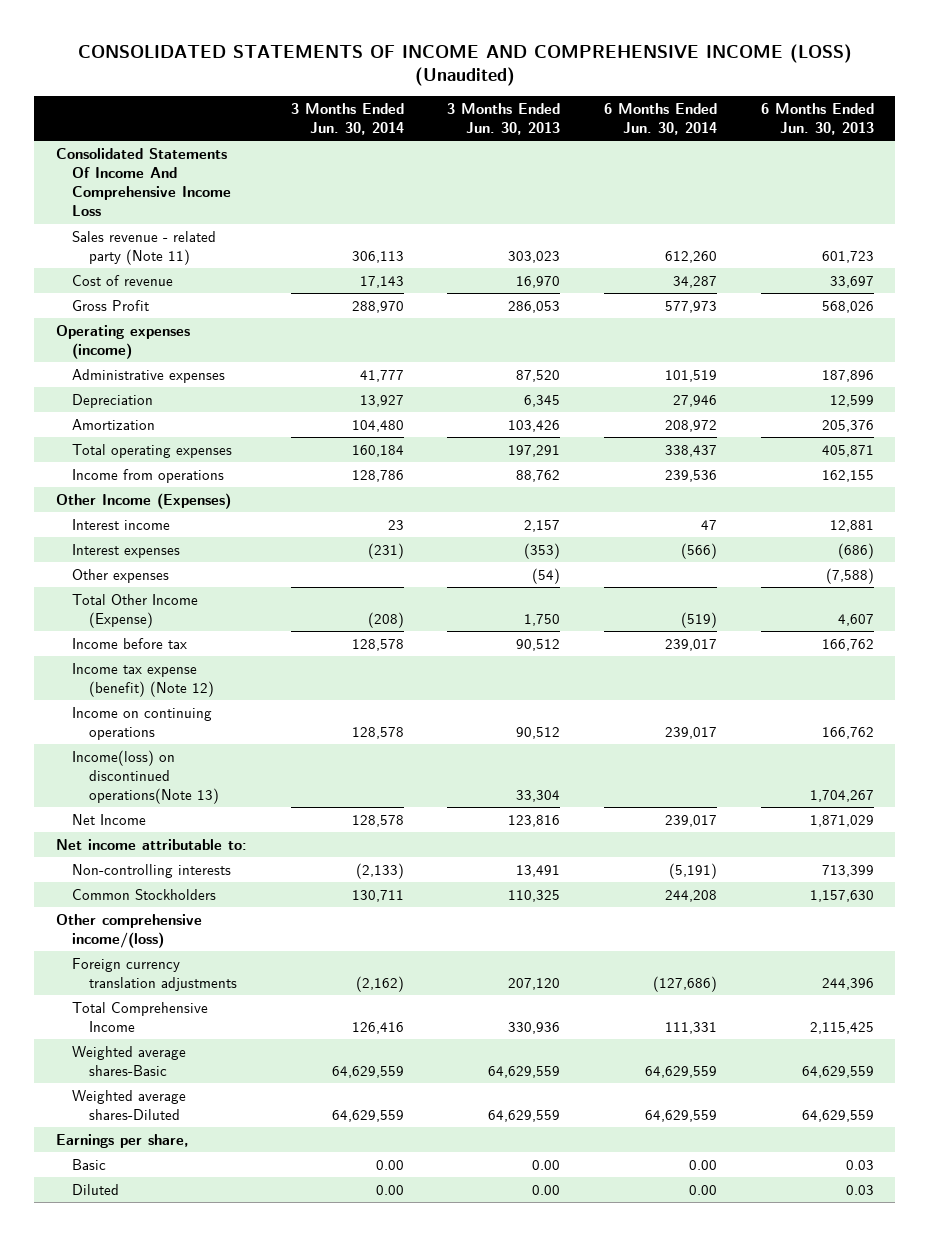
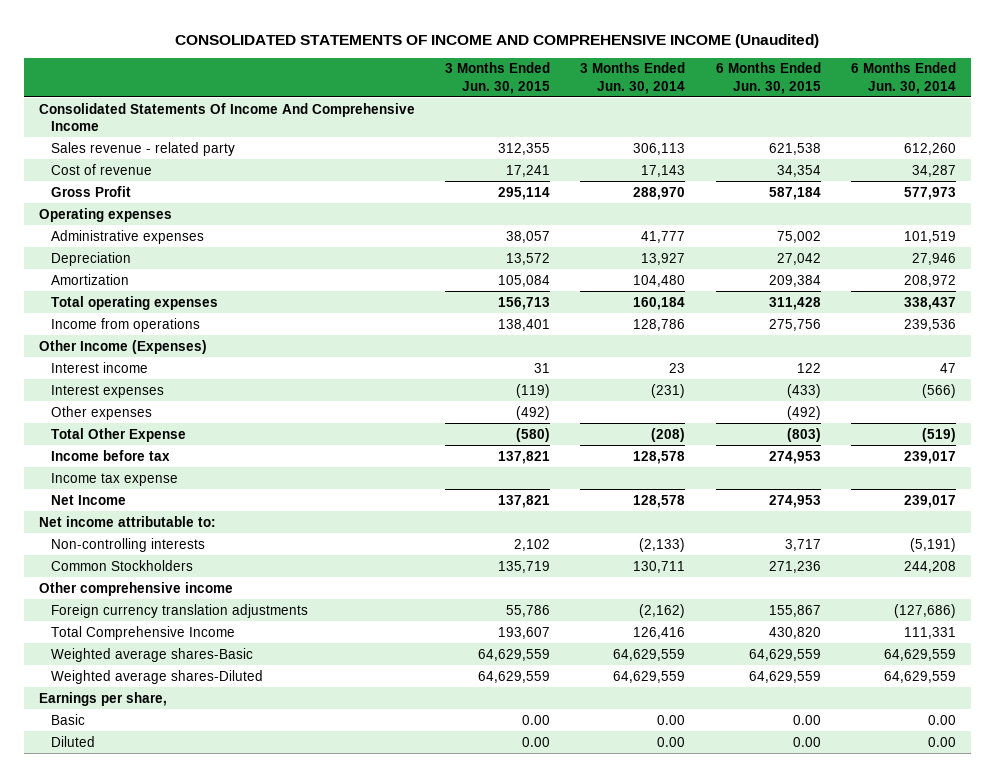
- CONSOLIDATED STATEMENTS OF INCOME AND COMPREHENSIVE INCOME (LOSS) (Unaudited)
+ CONSOLIDATED STATEMENTS OF INCOME AND COMPREHENSIVE INCOME (Unaudited)
- | 3 Months Ended Jun. 30, 2014 | 3 Months Ended Jun. 30, 2013 | 6 Months Ended Jun. 30, 2014 | 6 Months Ended Jun. 30, 2013
+ | 3 Months Ended Jun. 30, 2015 | 3 Months Ended Jun. 30, 2014 | 6 Months Ended Jun. 30, 2015 | 6 Months Ended Jun. 30, 2014
- Consolidated Statements Of Income And Comprehensive Income Loss
- Sales revenue - related party (Note 11) | 306,113 | 303,023 | 612,260 | 601,723
+ Consolidated Statements Of Income And Comprehensive Income
+ Sales revenue - related party | 312,355 | 306,113 | 621,538 | 612,260
- Operating expenses (income)
+ Operating expenses
- Total Other Income (Expense) | (208) | 1,750 | (519) | 4,607
+ Total Other Expense | (580) | (208) | (803) | (519)
- Income tax expense (benefit) (Note 12)
- Income on continuing operations | 128,578 | 90,512 | 239,017 | 166,762
- Income(loss) on discontinued operations(Note 13) | | 33,304 | | 1,704,267
+ Income tax expense
- Other comprehensive income/(loss)
+ Other comprehensive income

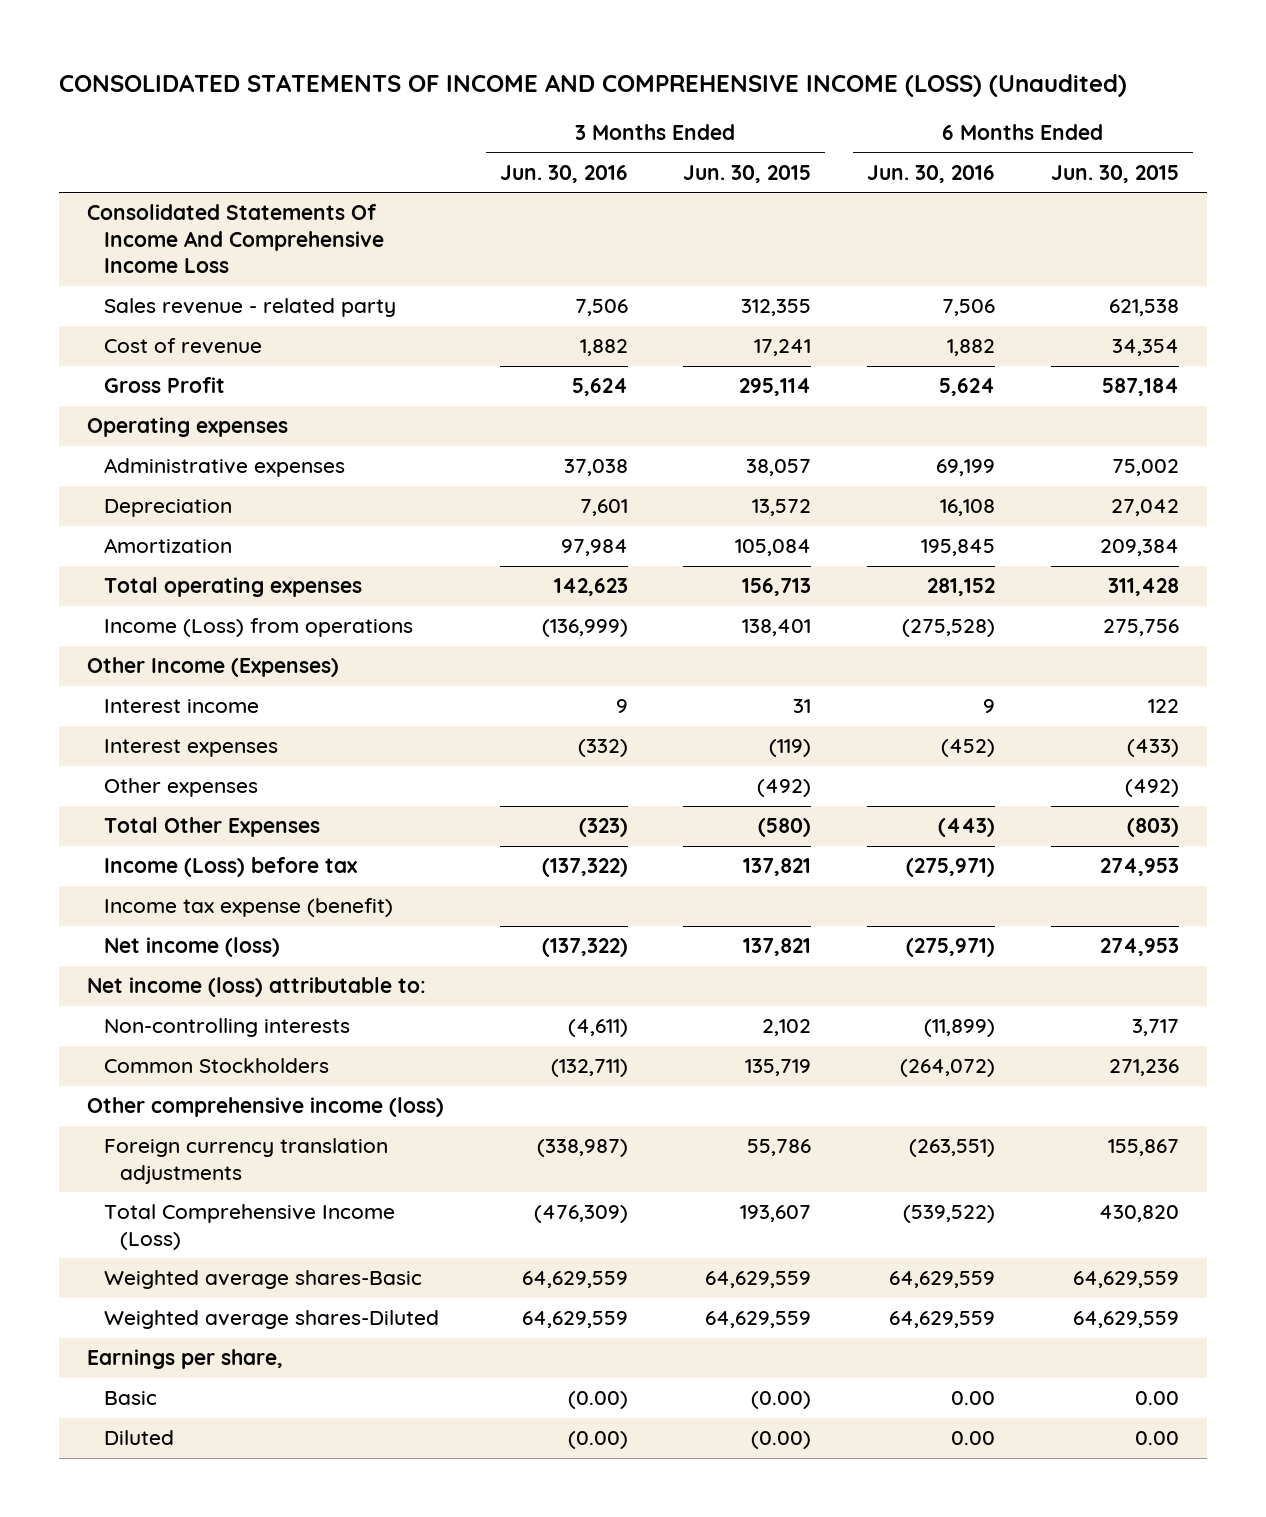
- CONSOLIDATED STATEMENTS OF INCOME AND COMPREHENSIVE INCOME (Unaudited)
+ CONSOLIDATED STATEMENTS OF INCOME AND COMPREHENSIVE INCOME (LOSS) (Unaudited)
- | 3 Months Ended Jun. 30, 2015 | 3 Months Ended Jun. 30, 2014 | 6 Months Ended Jun. 30, 2015 | 6 Months Ended Jun. 30, 2014
+ | 3 Months Ended Jun. 30, 2016 | 3 Months Ended Jun. 30, 2015 | 6 Months Ended Jun. 30, 2016 | 6 Months Ended Jun. 30, 2015
- Consolidated Statements Of Income And Comprehensive Income
+ Consolidated Statements Of Income And Comprehensive Income Loss
- Income from operations | 138,401 | 128,786 | 275,756 | 239,536
+ Income (Loss) from operations | (136,999) | 138,401 | (275,528) | 275,756
- Total Other Expense | (580) | (208) | (803) | (519)
- Income before tax | 137,821 | 128,578 | 274,953 | 239,017
- Income tax expense
- Net Income | 137,821 | 128,578 | 274,953 | 239,017
- Net income attributable to:
+ Total Other Expenses | (323) | (580) | (443) | (803)
+ Income (Loss) before tax | (137,322) | 137,821 | (275,971) | 274,953
+ Income tax expense (benefit)
+ Net income (loss) | (137,322) | 137,821 | (275,971) | 274,953
+ Net income (loss) attributable to:
- Other comprehensive income
+ Other comprehensive income (loss)
- Total Comprehensive Income | 193,607 | 126,416 | 430,820 | 111,331
+ Total Comprehensive Income (Loss) | (476,309) | 193,607 | (539,522) | 430,820
- Basic | 0.00 | 0.00 | 0.00 | 0.00
- Diluted | 0.00 | 0.00 | 0.00 | 0.00
+ Basic | (0.00) | (0.00) | 0.00 | 0.00
+ Diluted | (0.00) | (0.00) | 0.00 | 0.00

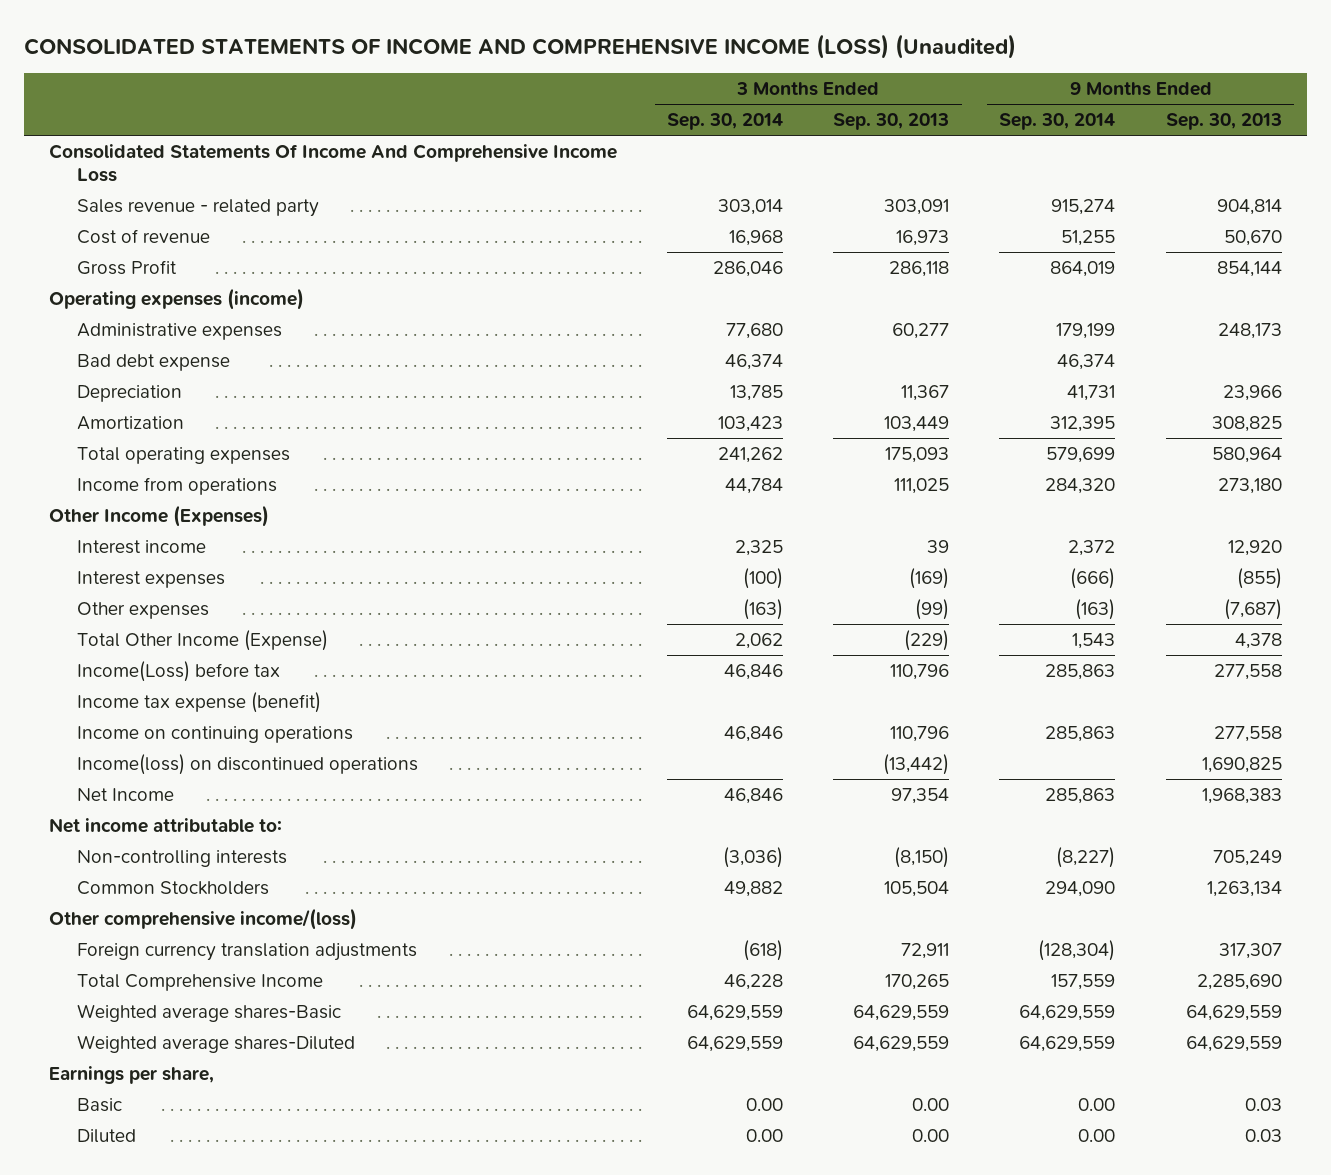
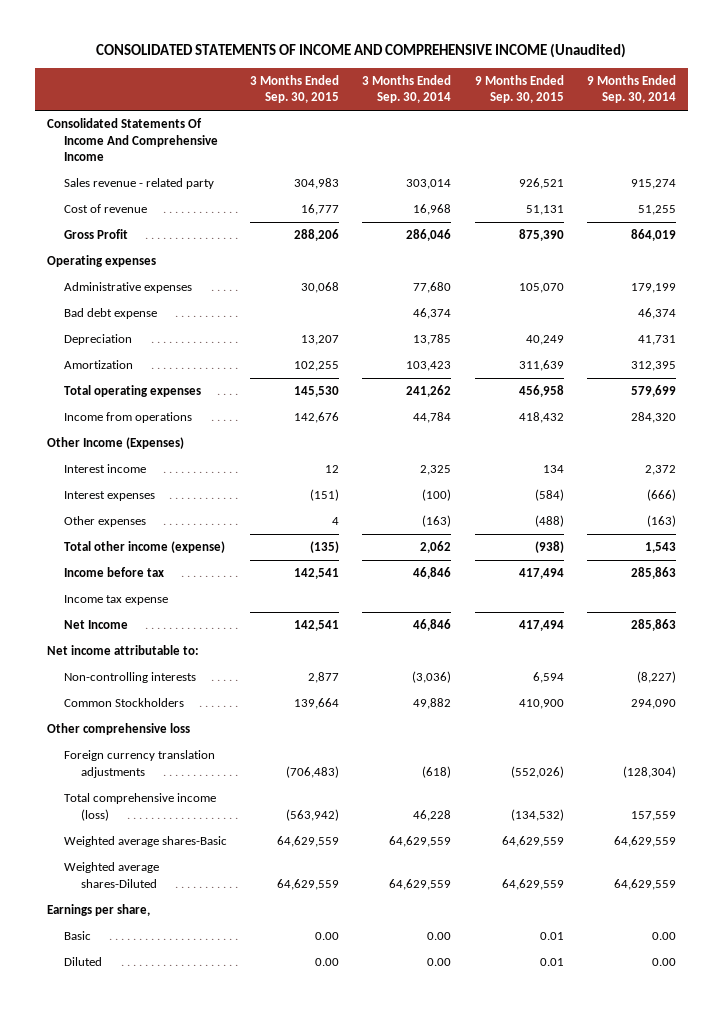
- CONSOLIDATED STATEMENTS OF INCOME AND COMPREHENSIVE INCOME (LOSS) (Unaudited)
+ CONSOLIDATED STATEMENTS OF INCOME AND COMPREHENSIVE INCOME (Unaudited)
- | 3 Months Ended Sep. 30, 2014 | 3 Months Ended Sep. 30, 2013 | 9 Months Ended Sep. 30, 2014 | 9 Months Ended Sep. 30, 2013
+ | 3 Months Ended Sep. 30, 2015 | 3 Months Ended Sep. 30, 2014 | 9 Months Ended Sep. 30, 2015 | 9 Months Ended Sep. 30, 2014
- Consolidated Statements Of Income And Comprehensive Income Loss
+ Consolidated Statements Of Income And Comprehensive Income
- Operating expenses (income)
+ Operating expenses
- Total Other Income (Expense) | 2,062 | (229) | 1,543 | 4,378
- Income(Loss) before tax | 46,846 | 110,796 | 285,863 | 277,558
- Income tax expense (benefit)
- Income on continuing operations | 46,846 | 110,796 | 285,863 | 277,558
- Income(loss) on discontinued operations | | (13,442) | | 1,690,825
+ Total other income (expense) | (135) | 2,062 | (938) | 1,543
+ Income before tax | 142,541 | 46,846 | 417,494 | 285,863
+ Income tax expense
- Other comprehensive income/(loss)
+ Other comprehensive loss
- Total Comprehensive Income | 46,228 | 170,265 | 157,559 | 2,285,690
+ Total comprehensive income (loss) | (563,942) | 46,228 | (134,532) | 157,559

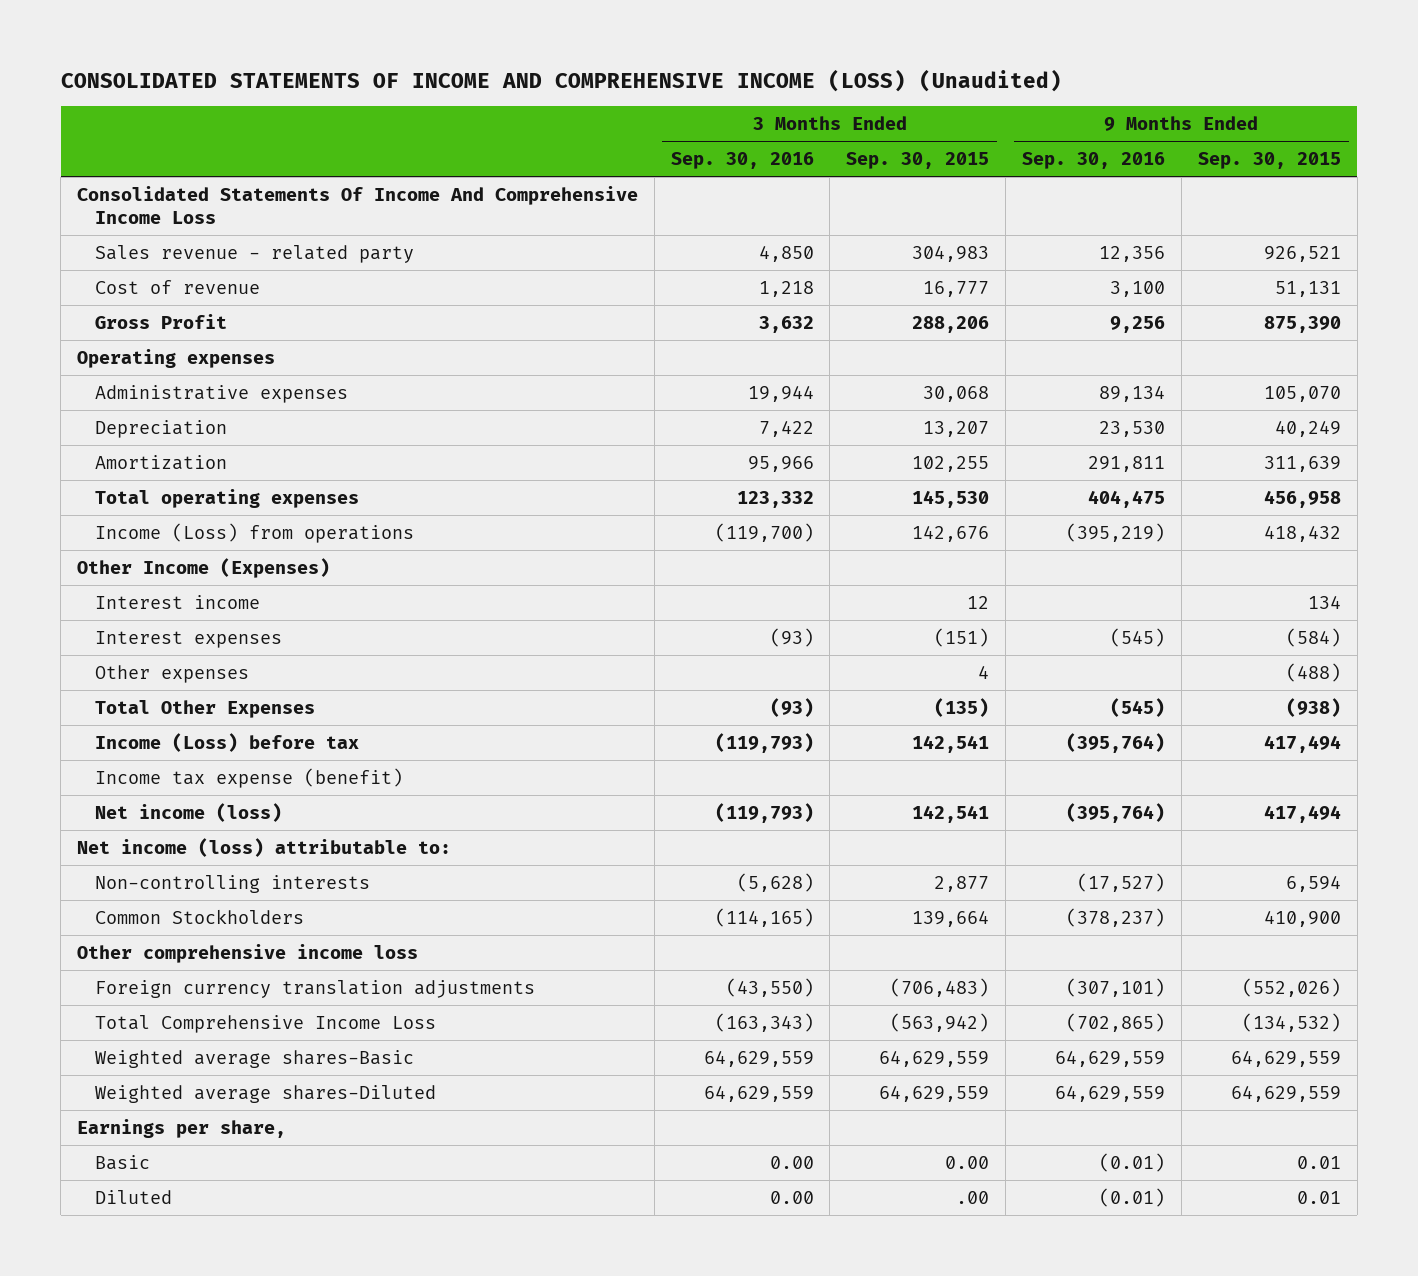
- CONSOLIDATED STATEMENTS OF INCOME AND COMPREHENSIVE INCOME (Unaudited)
+ CONSOLIDATED STATEMENTS OF INCOME AND COMPREHENSIVE INCOME (LOSS) (Unaudited)
- | 3 Months Ended Sep. 30, 2015 | 3 Months Ended Sep. 30, 2014 | 9 Months Ended Sep. 30, 2015 | 9 Months Ended Sep. 30, 2014
+ | 3 Months Ended Sep. 30, 2016 | 3 Months Ended Sep. 30, 2015 | 9 Months Ended Sep. 30, 2016 | 9 Months Ended Sep. 30, 2015
- Consolidated Statements Of Income And Comprehensive Income
+ Consolidated Statements Of Income And Comprehensive Income Loss
- Bad debt expense | | 46,374 | | 46,374
- Income from operations | 142,676 | 44,784 | 418,432 | 284,320
+ Income (Loss) from operations | (119,700) | 142,676 | (395,219) | 418,432
- Total other income (expense) | (135) | 2,062 | (938) | 1,543
- Income before tax | 142,541 | 46,846 | 417,494 | 285,863
- Income tax expense
- Net Income | 142,541 | 46,846 | 417,494 | 285,863
- Net income attributable to:
+ Total Other Expenses | (93) | (135) | (545) | (938)
+ Income (Loss) before tax | (119,793) | 142,541 | (395,764) | 417,494
+ Income tax expense (benefit)
+ Net income (loss) | (119,793) | 142,541 | (395,764) | 417,494
+ Net income (loss) attributable to:
- Other comprehensive loss
+ Other comprehensive income loss
- Total comprehensive income (loss) | (563,942) | 46,228 | (134,532) | 157,559
+ Total Comprehensive Income Loss | (163,343) | (563,942) | (702,865) | (134,532)
- Diluted | 0.00 | 0.00 | 0.01 | 0.00
+ Diluted | 0.00 | .00 | (0.01) | 0.01

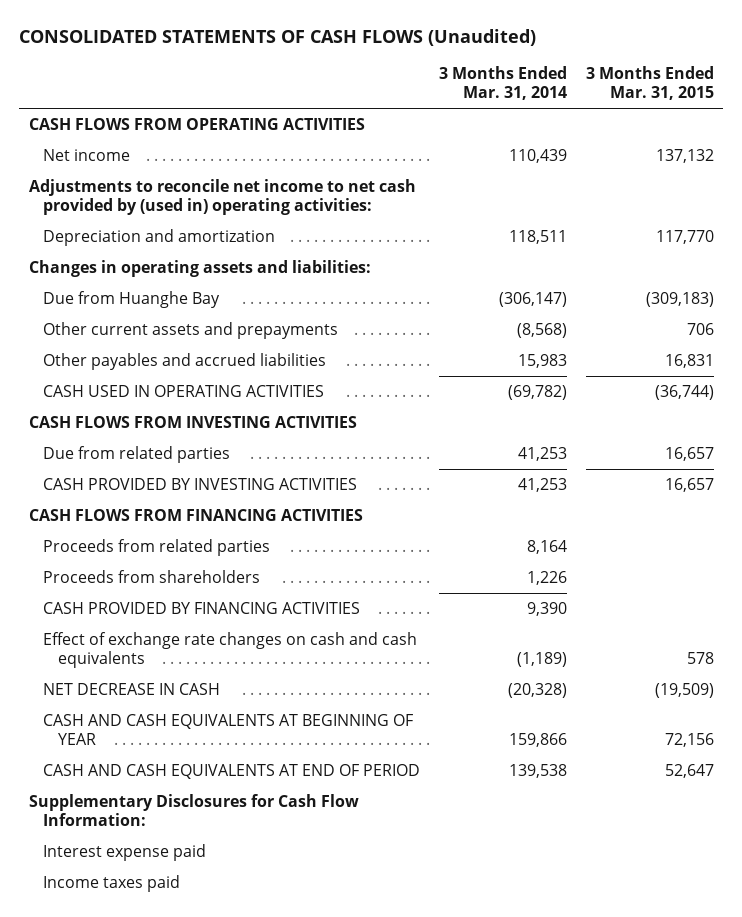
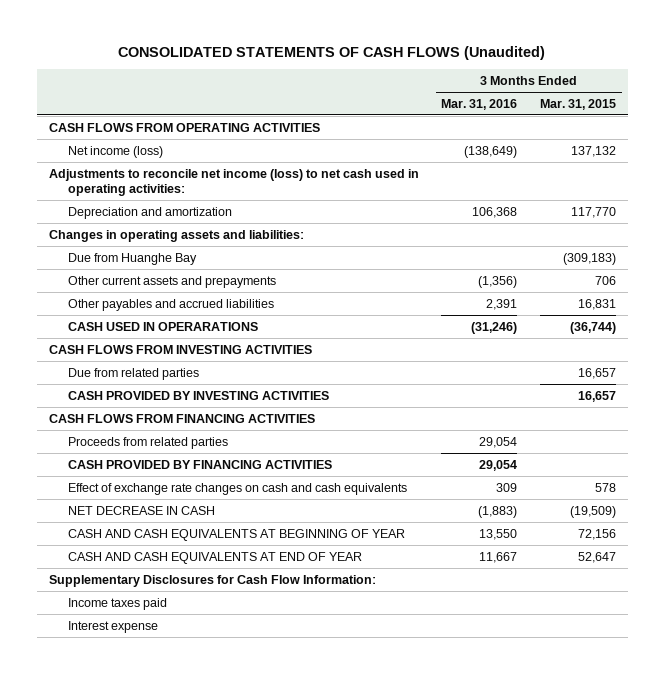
- | 3 Months Ended Mar. 31, 2014 | 3 Months Ended Mar. 31, 2015
+ | 3 Months Ended Mar. 31, 2016 | 3 Months Ended Mar. 31, 2015
- Net income | 110,439 | 137,132
- Adjustments to reconcile net income to net cash provided by (used in) operating activities:
+ Net income (loss) | (138,649) | 137,132
+ Adjustments to reconcile net income (loss) to net cash used in operating activities:
- CASH USED IN OPERATING ACTIVITIES | (69,782) | (36,744)
+ CASH USED IN OPERARATIONS | (31,246) | (36,744)
- Proceeds from shareholders | 1,226 |
- CASH AND CASH EQUIVALENTS AT END OF PERIOD | 139,538 | 52,647
+ CASH AND CASH EQUIVALENTS AT END OF YEAR | 11,667 | 52,647
- Interest expense paid
+ Interest expense

